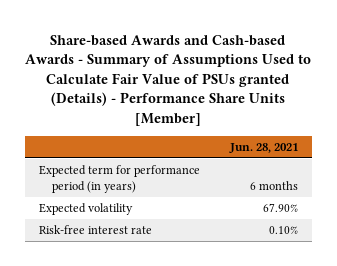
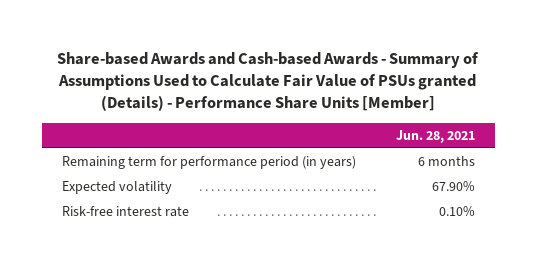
- Expected term for performance period (in years) | 6 months
+ Remaining term for performance period (in years) | 6 months

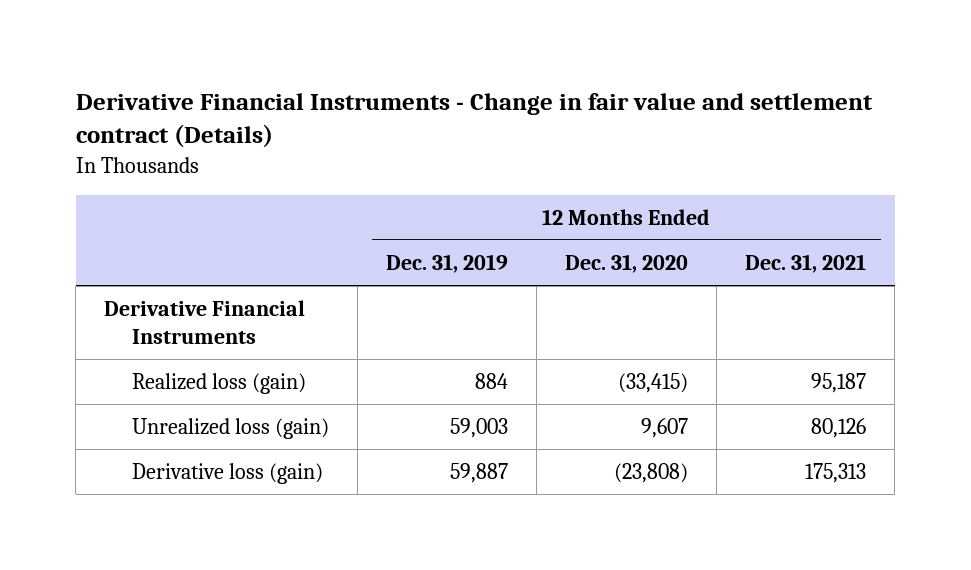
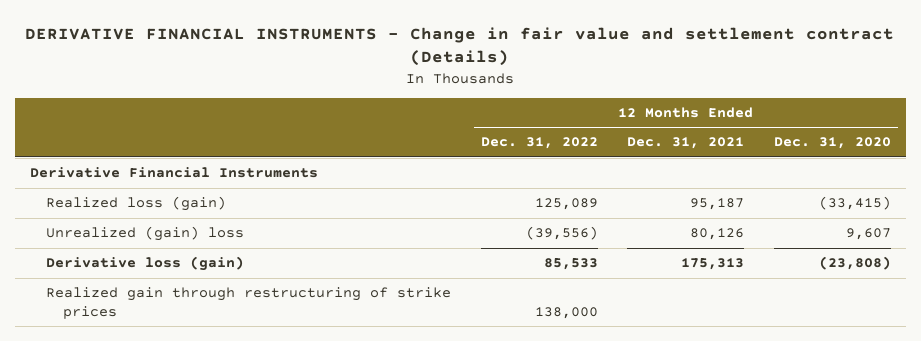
- Derivative Financial Instruments - Change in fair value and settlement contract (Details)
+ DERIVATIVE FINANCIAL INSTRUMENTS - Change in fair value and settlement contract (Details)
- | 12 Months Ended Dec. 31, 2019 | 12 Months Ended Dec. 31, 2020 | 12 Months Ended Dec. 31, 2021
+ | 12 Months Ended Dec. 31, 2022 | 12 Months Ended Dec. 31, 2021 | 12 Months Ended Dec. 31, 2020
- Unrealized loss (gain) | 59,003 | 9,607 | 80,126
+ Unrealized (gain) loss | (39,556) | 80,126 | 9,607
+ Realized gain through restructuring of strike prices | 138,000 | |

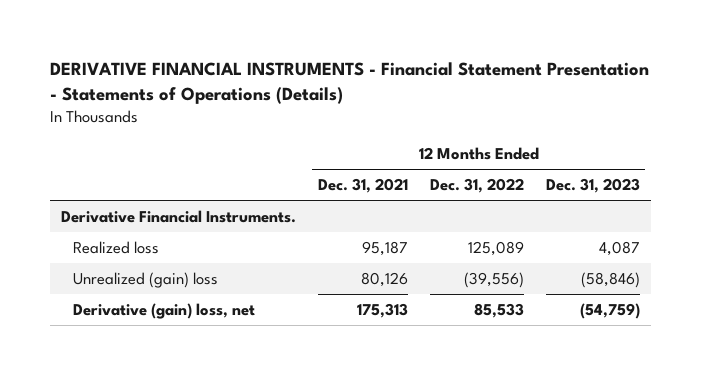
- DERIVATIVE FINANCIAL INSTRUMENTS - Change in fair value and settlement contract (Details)
+ DERIVATIVE FINANCIAL INSTRUMENTS - Financial Statement Presentation - Statements of Operations (Details)
- | 12 Months Ended Dec. 31, 2022 | 12 Months Ended Dec. 31, 2021 | 12 Months Ended Dec. 31, 2020
+ | 12 Months Ended Dec. 31, 2021 | 12 Months Ended Dec. 31, 2022 | 12 Months Ended Dec. 31, 2023
- Derivative Financial Instruments
- Realized loss (gain) | 125,089 | 95,187 | (33,415)
+ Derivative Financial Instruments.
+ Realized loss | 95,187 | 125,089 | 4,087
- Derivative loss (gain) | 85,533 | 175,313 | (23,808)
- Realized gain through restructuring of strike prices | 138,000 | |
+ Derivative (gain) loss, net | 175,313 | 85,533 | (54,759)

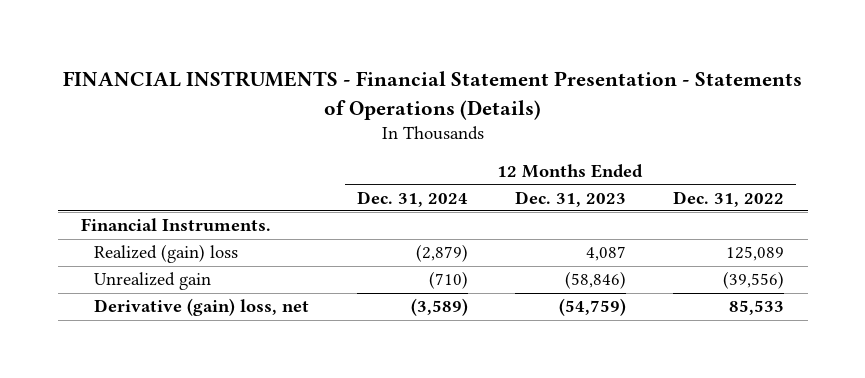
- DERIVATIVE FINANCIAL INSTRUMENTS - Financial Statement Presentation - Statements of Operations (Details)
+ FINANCIAL INSTRUMENTS - Financial Statement Presentation - Statements of Operations (Details)
- | 12 Months Ended Dec. 31, 2021 | 12 Months Ended Dec. 31, 2022 | 12 Months Ended Dec. 31, 2023
+ | 12 Months Ended Dec. 31, 2024 | 12 Months Ended Dec. 31, 2023 | 12 Months Ended Dec. 31, 2022
- Derivative Financial Instruments.
- Realized loss | 95,187 | 125,089 | 4,087
- Unrealized (gain) loss | 80,126 | (39,556) | (58,846)
+ Financial Instruments.
+ Realized (gain) loss | (2,879) | 4,087 | 125,089
+ Unrealized gain | (710) | (58,846) | (39,556)

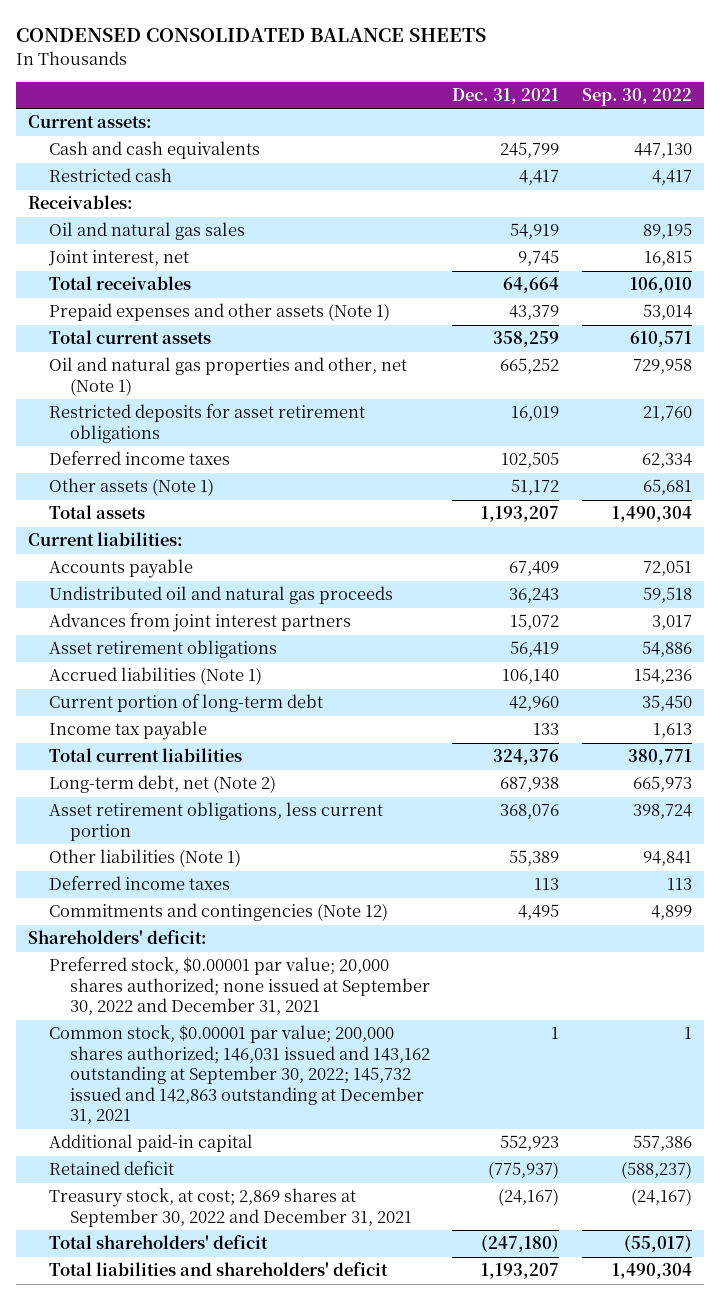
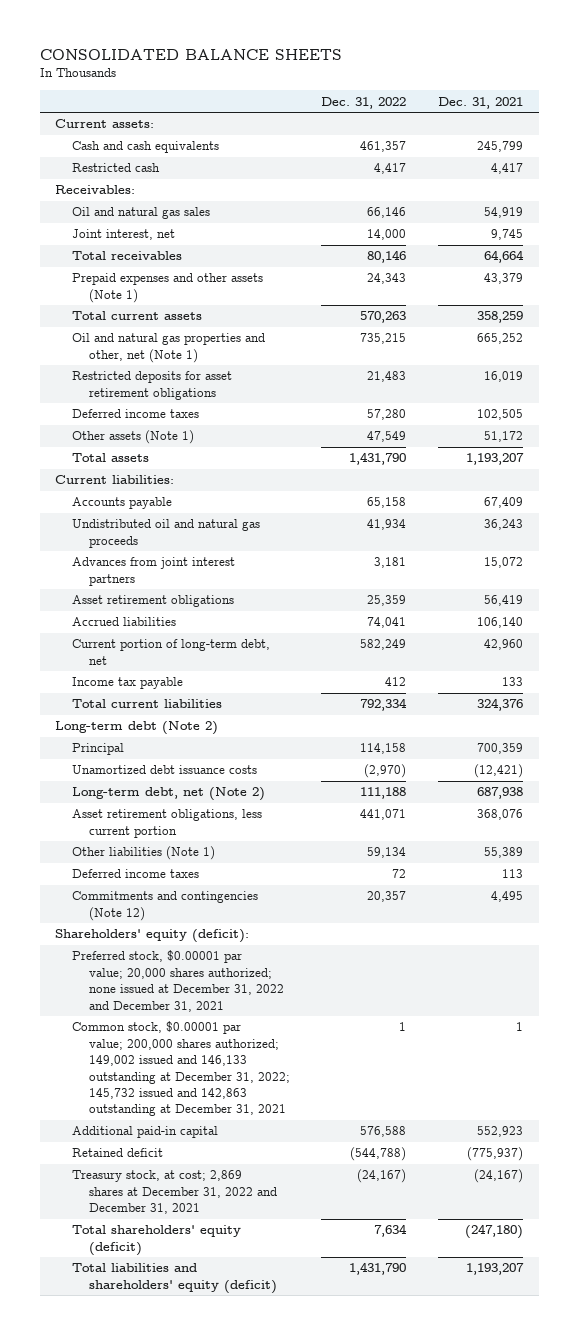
- CONDENSED CONSOLIDATED BALANCE SHEETS
+ CONSOLIDATED BALANCE SHEETS
- | Dec. 31, 2021 | Sep. 30, 2022
+ | Dec. 31, 2022 | Dec. 31, 2021
- Accrued liabilities (Note 1) | 106,140 | 154,236
- Current portion of long-term debt | 42,960 | 35,450
+ Accrued liabilities | 74,041 | 106,140
+ Current portion of long-term debt, net | 582,249 | 42,960
+ Long-term debt (Note 2)
+ Principal | 114,158 | 700,359
+ Unamortized debt issuance costs | (2,970) | (12,421)
- Shareholders' deficit:
- Preferred stock, $0.00001 par value; 20,000 shares authorized; none issued at September 30, 2022 and December 31, 2021
- Common stock, $0.00001 par value; 200,000 shares authorized; 146,031 issued and 143,162 outstanding at September 30, 2022; 145,732 issued and 142,863 outstanding at December 31, 2021 | 1 | 1
+ Shareholders' equity (deficit):
+ Preferred stock, $0.00001 par value; 20,000 shares authorized; none issued at December 31, 2022 and December 31, 2021
+ Common stock, $0.00001 par value; 200,000 shares authorized; 149,002 issued and 146,133 outstanding at December 31, 2022; 145,732 issued and 142,863 outstanding at December 31, 2021 | 1 | 1
- Treasury stock, at cost; 2,869 shares at September 30, 2022 and December 31, 2021 | (24,167) | (24,167)
- Total shareholders' deficit | (247,180) | (55,017)
- Total liabilities and shareholders' deficit | 1,193,207 | 1,490,304
+ Treasury stock, at cost; 2,869 shares at December 31, 2022 and December 31, 2021 | (24,167) | (24,167)
+ Total shareholders' equity (deficit) | 7,634 | (247,180)
+ Total liabilities and shareholders' equity (deficit) | 1,431,790 | 1,193,207

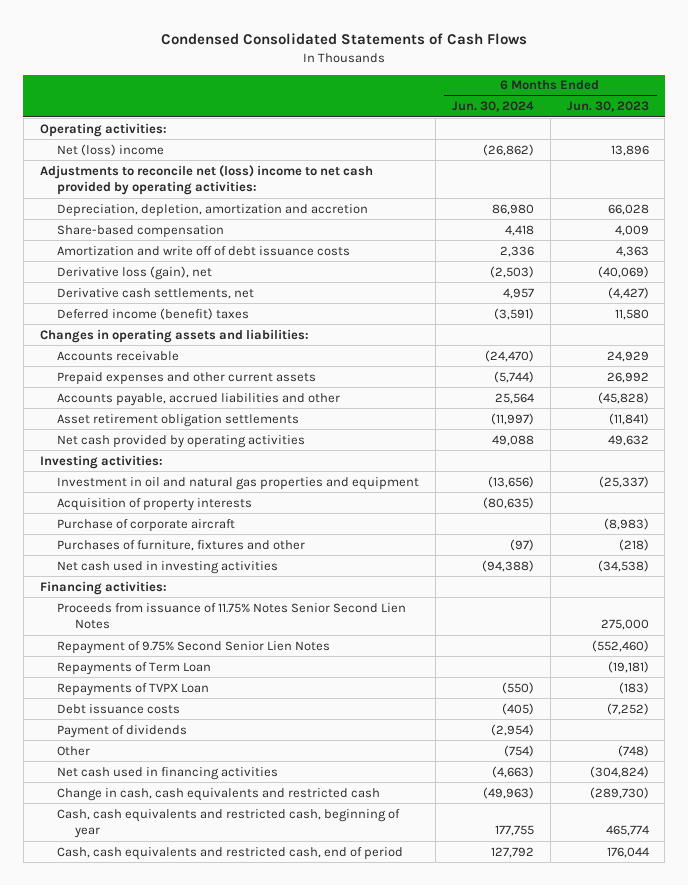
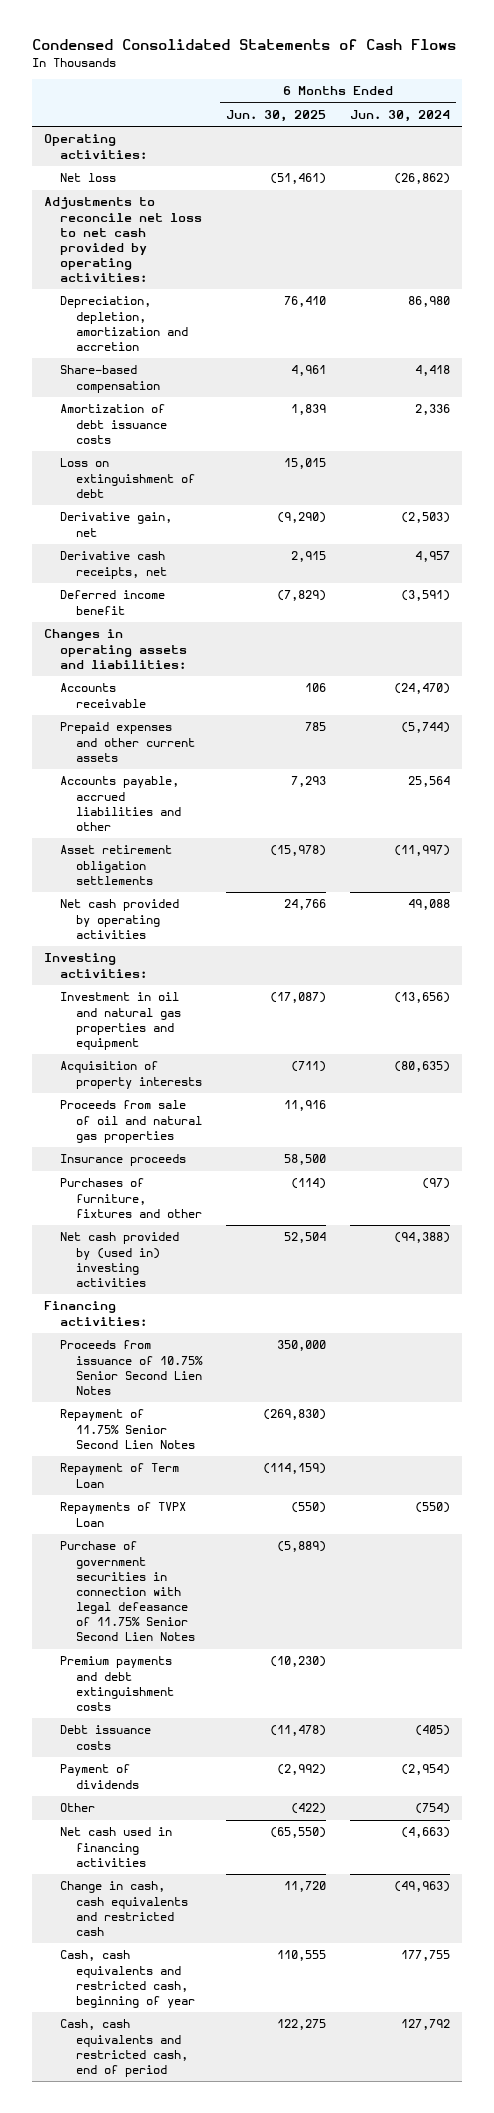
- | 6 Months Ended Jun. 30, 2024 | 6 Months Ended Jun. 30, 2023
+ | 6 Months Ended Jun. 30, 2025 | 6 Months Ended Jun. 30, 2024
- Net (loss) income | (26,862) | 13,896
- Adjustments to reconcile net (loss) income to net cash provided by operating activities:
+ Net loss | (51,461) | (26,862)
+ Adjustments to reconcile net loss to net cash provided by operating activities:
- Amortization and write off of debt issuance costs | 2,336 | 4,363
- Derivative loss (gain), net | (2,503) | (40,069)
- Derivative cash settlements, net | 4,957 | (4,427)
- Deferred income (benefit) taxes | (3,591) | 11,580
+ Amortization of debt issuance costs | 1,839 | 2,336
+ Loss on extinguishment of debt | 15,015 |
+ Derivative gain, net | (9,290) | (2,503)
+ Derivative cash receipts, net | 2,915 | 4,957
+ Deferred income benefit | (7,829) | (3,591)
- Purchase of corporate aircraft | | (8,983)
+ Proceeds from sale of oil and natural gas properties | 11,916 |
+ Insurance proceeds | 58,500 |
- Net cash used in investing activities | (94,388) | (34,538)
+ Net cash provided by (used in) investing activities | 52,504 | (94,388)
- Proceeds from issuance of 11.75% Notes Senior Second Lien Notes | | 275,000
- Repayment of 9.75% Second Senior Lien Notes | | (552,460)
- Repayments of Term Loan | | (19,181)
+ Proceeds from issuance of 10.75% Senior Second Lien Notes | 350,000 |
+ Repayment of 11.75% Senior Second Lien Notes | (269,830) |
+ Repayment of Term Loan | (114,159) |
+ Purchase of government securities in connection with legal defeasance of 11.75% Senior Second Lien Notes | (5,889) |
+ Premium payments and debt extinguishment costs | (10,230) |

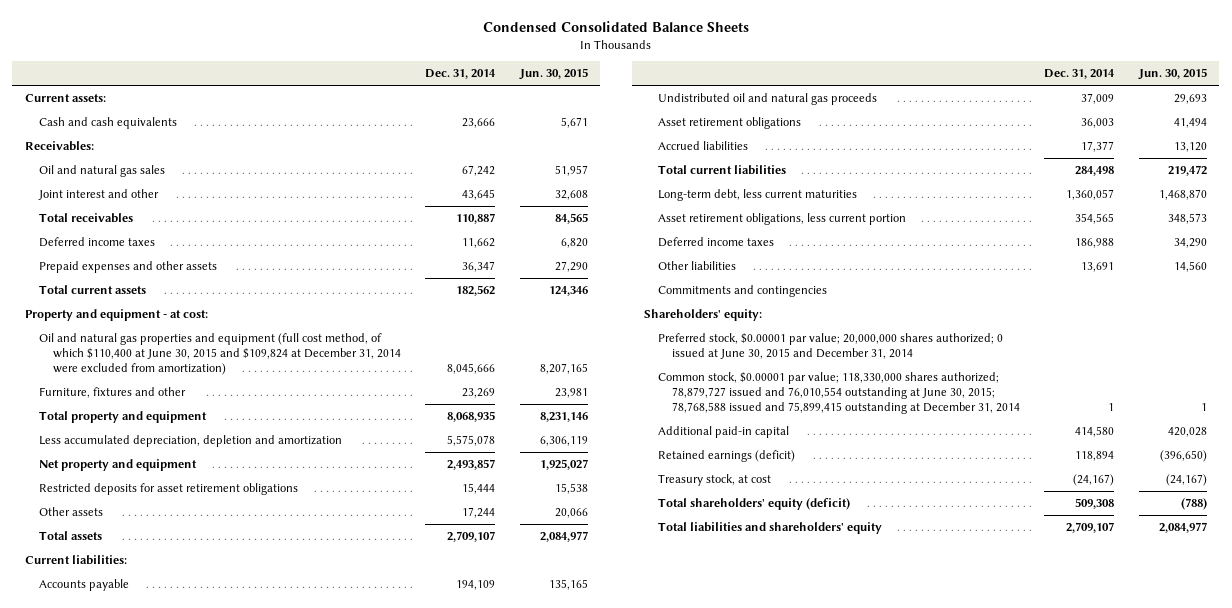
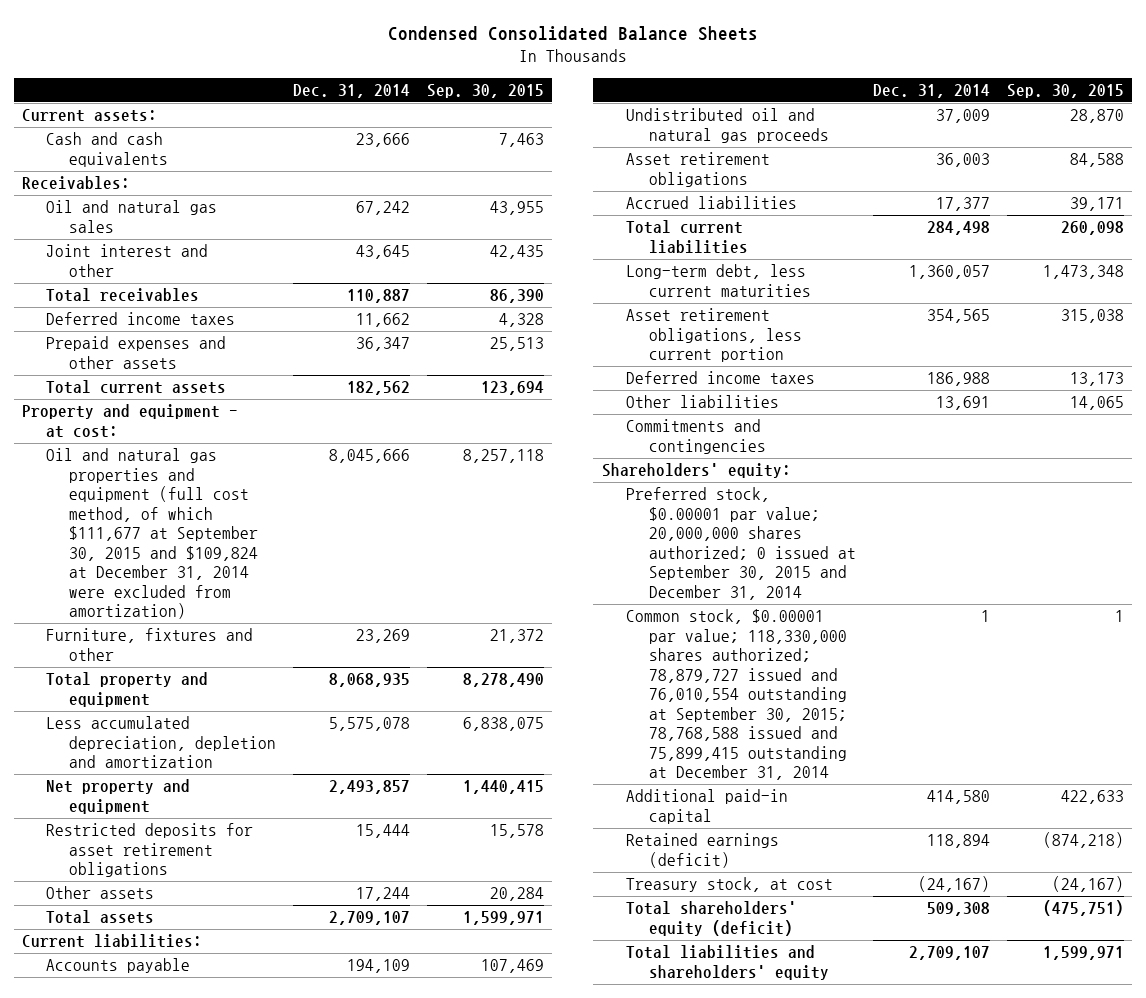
- | Dec. 31, 2014 | Jun. 30, 2015
+ | Dec. 31, 2014 | Sep. 30, 2015
- Oil and natural gas properties and equipment (full cost method, of which $110,400 at June 30, 2015 and $109,824 at December 31, 2014 were excluded from amortization) | 8,045,666 | 8,207,165
+ Oil and natural gas properties and equipment (full cost method, of which $111,677 at September 30, 2015 and $109,824 at December 31, 2014 were excluded from amortization) | 8,045,666 | 8,257,118
- Preferred stock, $0.00001 par value; 20,000,000 shares authorized; 0 issued at June 30, 2015 and December 31, 2014
- Common stock, $0.00001 par value; 118,330,000 shares authorized; 78,879,727 issued and 76,010,554 outstanding at June 30, 2015; 78,768,588 issued and 75,899,415 outstanding at December 31, 2014 | 1 | 1
+ Preferred stock, $0.00001 par value; 20,000,000 shares authorized; 0 issued at September 30, 2015 and December 31, 2014
+ Common stock, $0.00001 par value; 118,330,000 shares authorized; 78,879,727 issued and 76,010,554 outstanding at September 30, 2015; 78,768,588 issued and 75,899,415 outstanding at December 31, 2014 | 1 | 1

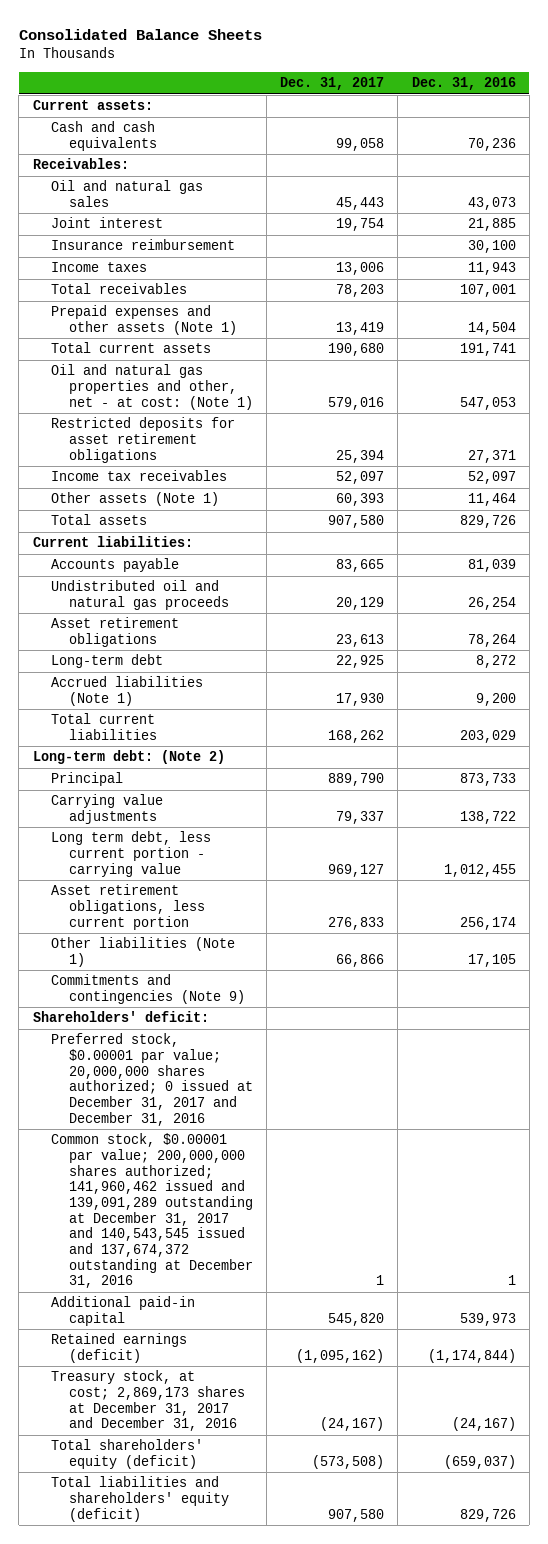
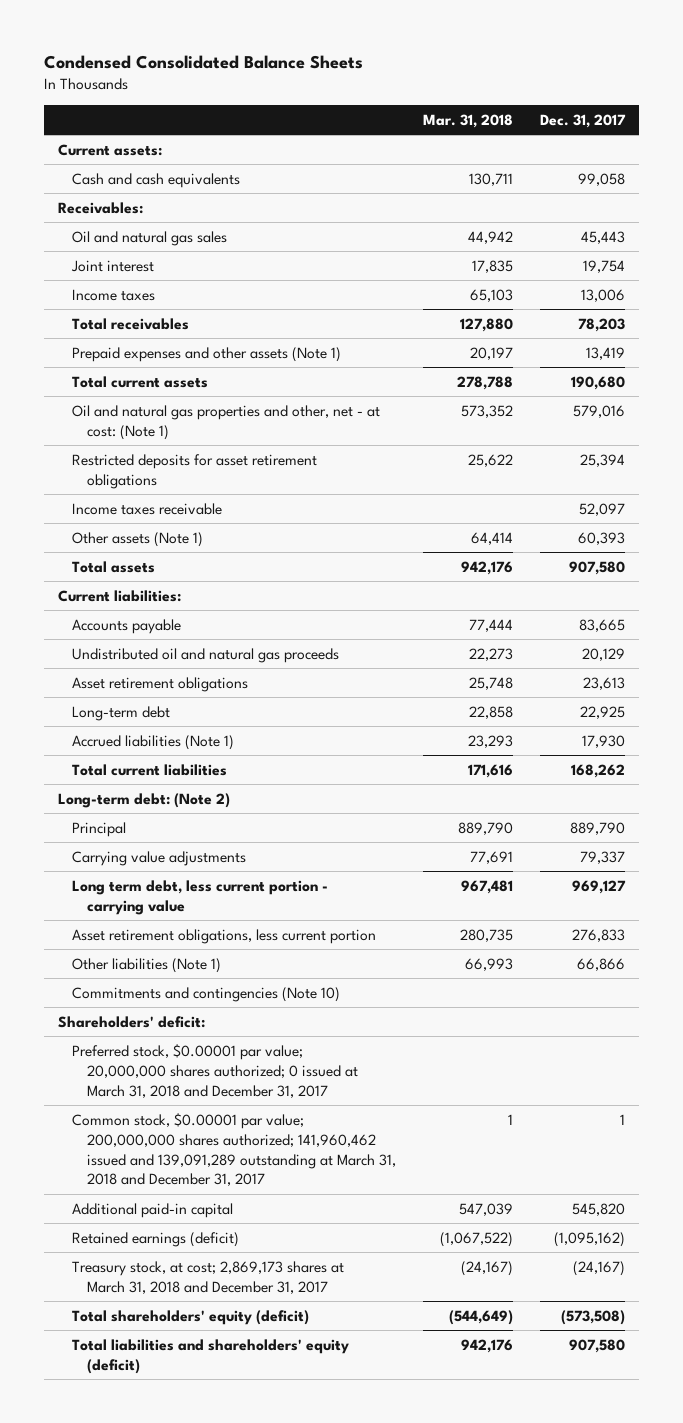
- Consolidated Balance Sheets
+ Condensed Consolidated Balance Sheets
- | Dec. 31, 2017 | Dec. 31, 2016
+ | Mar. 31, 2018 | Dec. 31, 2017
- Insurance reimbursement | | 30,100
- Income tax receivables | 52,097 | 52,097
+ Income taxes receivable | | 52,097
- Commitments and contingencies (Note 9)
+ Commitments and contingencies (Note 10)
- Preferred stock, $0.00001 par value; 20,000,000 shares authorized; 0 issued at December 31, 2017 and December 31, 2016
- Common stock, $0.00001 par value; 200,000,000 shares authorized; 141,960,462 issued and 139,091,289 outstanding at December 31, 2017 and 140,543,545 issued and 137,674,372 outstanding at December 31, 2016 | 1 | 1
+ Preferred stock, $0.00001 par value; 20,000,000 shares authorized; 0 issued at March 31, 2018 and December 31, 2017
+ Common stock, $0.00001 par value; 200,000,000 shares authorized; 141,960,462 issued and 139,091,289 outstanding at March 31, 2018 and December 31, 2017 | 1 | 1
- Treasury stock, at cost; 2,869,173 shares at December 31, 2017 and December 31, 2016 | (24,167) | (24,167)
+ Treasury stock, at cost; 2,869,173 shares at March 31, 2018 and December 31, 2017 | (24,167) | (24,167)

